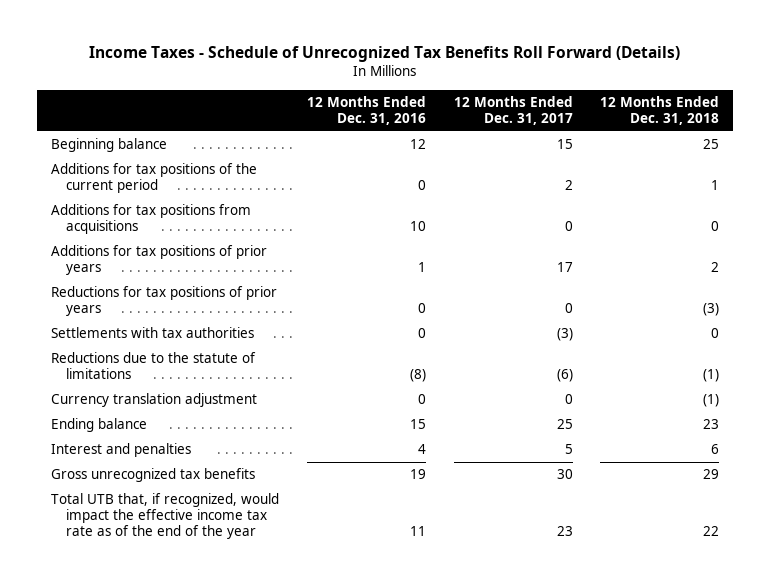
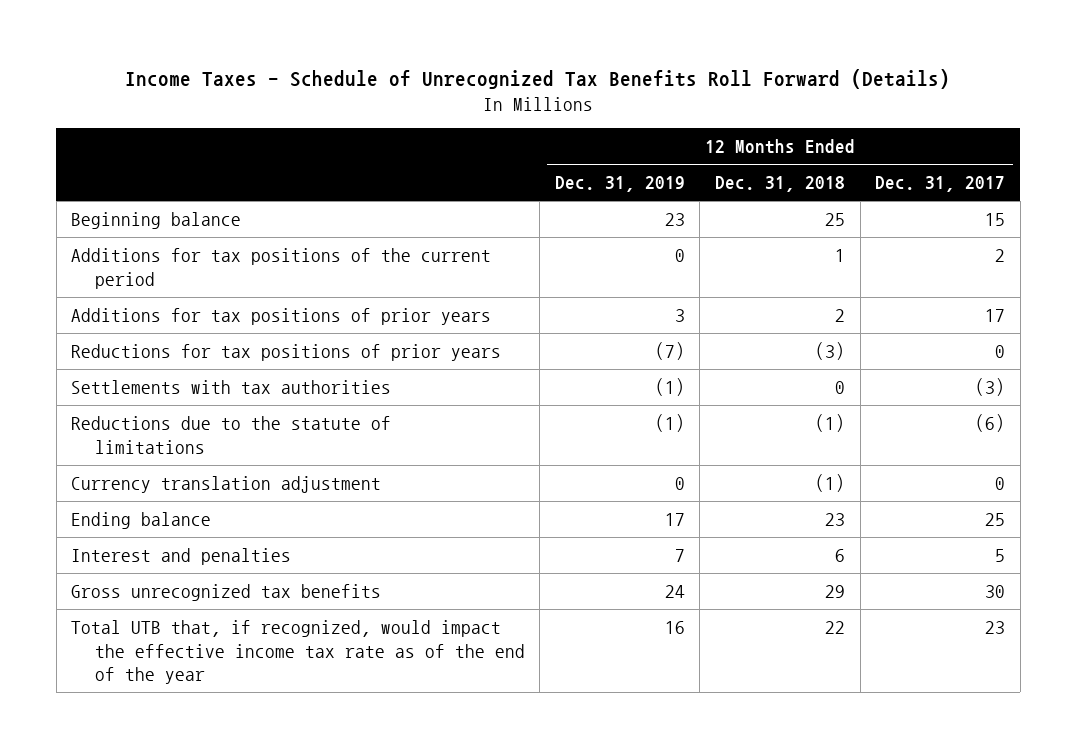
- | 12 Months Ended Dec. 31, 2016 | 12 Months Ended Dec. 31, 2017 | 12 Months Ended Dec. 31, 2018
+ | 12 Months Ended Dec. 31, 2019 | 12 Months Ended Dec. 31, 2018 | 12 Months Ended Dec. 31, 2017
- Additions for tax positions from acquisitions | 10 | 0 | 0

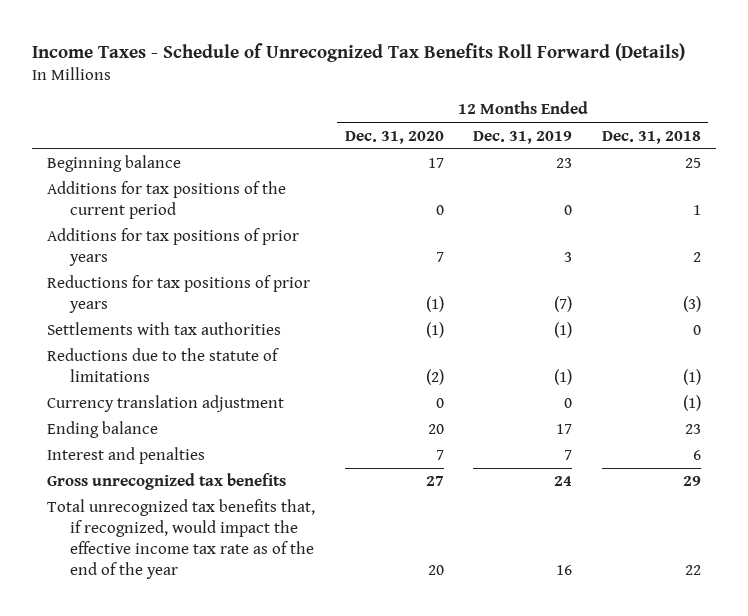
- | 12 Months Ended Dec. 31, 2019 | 12 Months Ended Dec. 31, 2018 | 12 Months Ended Dec. 31, 2017
+ | 12 Months Ended Dec. 31, 2020 | 12 Months Ended Dec. 31, 2019 | 12 Months Ended Dec. 31, 2018
- Total UTB that, if recognized, would impact the effective income tax rate as of the end of the year | 16 | 22 | 23
+ Total unrecognized tax benefits that, if recognized, would impact the effective income tax rate as of the end of the year | 20 | 16 | 22

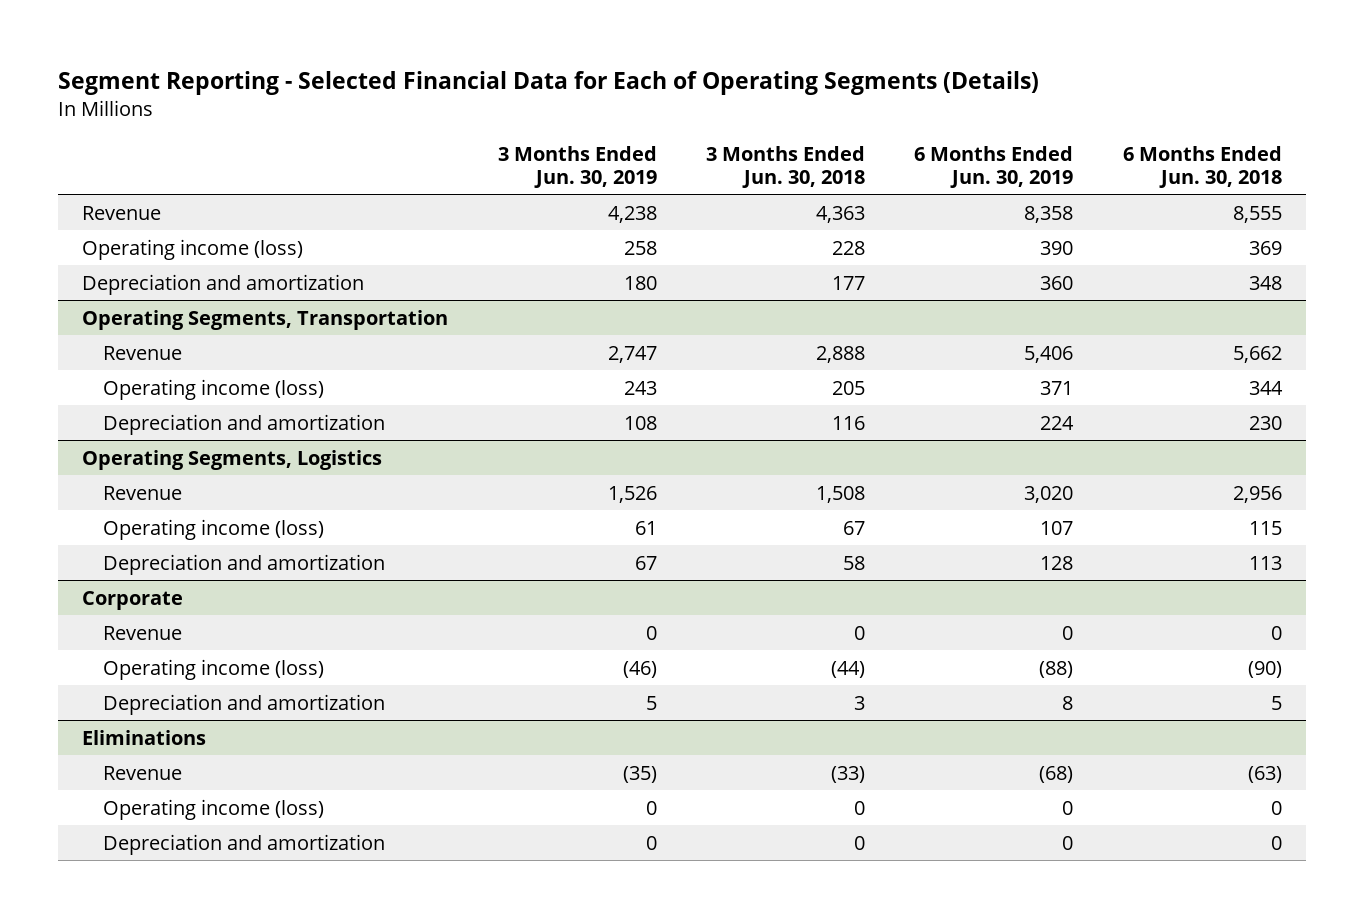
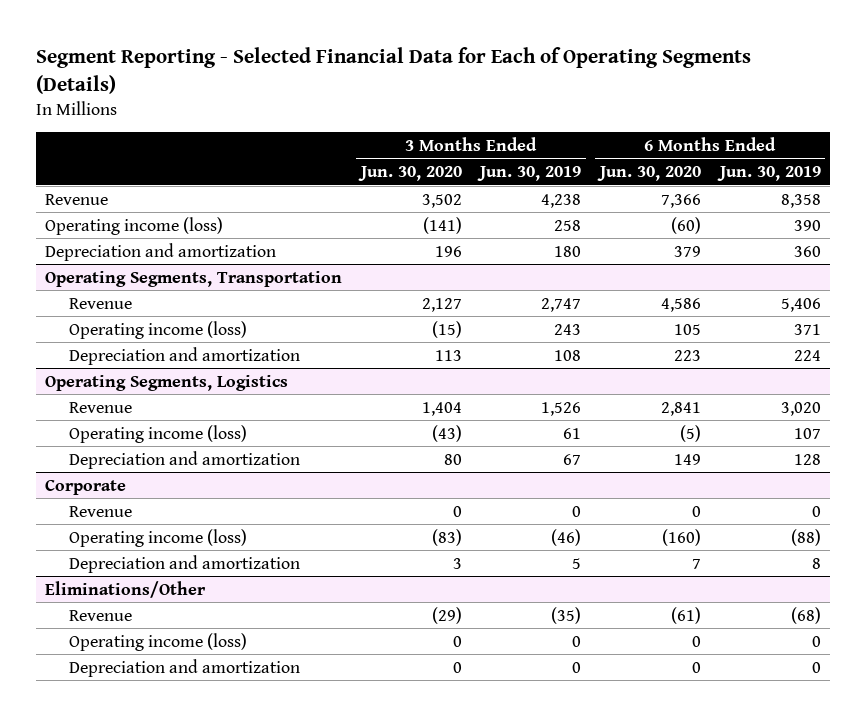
- | 3 Months Ended Jun. 30, 2019 | 3 Months Ended Jun. 30, 2018 | 6 Months Ended Jun. 30, 2019 | 6 Months Ended Jun. 30, 2018
+ | 3 Months Ended Jun. 30, 2020 | 3 Months Ended Jun. 30, 2019 | 6 Months Ended Jun. 30, 2020 | 6 Months Ended Jun. 30, 2019
- Eliminations
+ Eliminations/Other

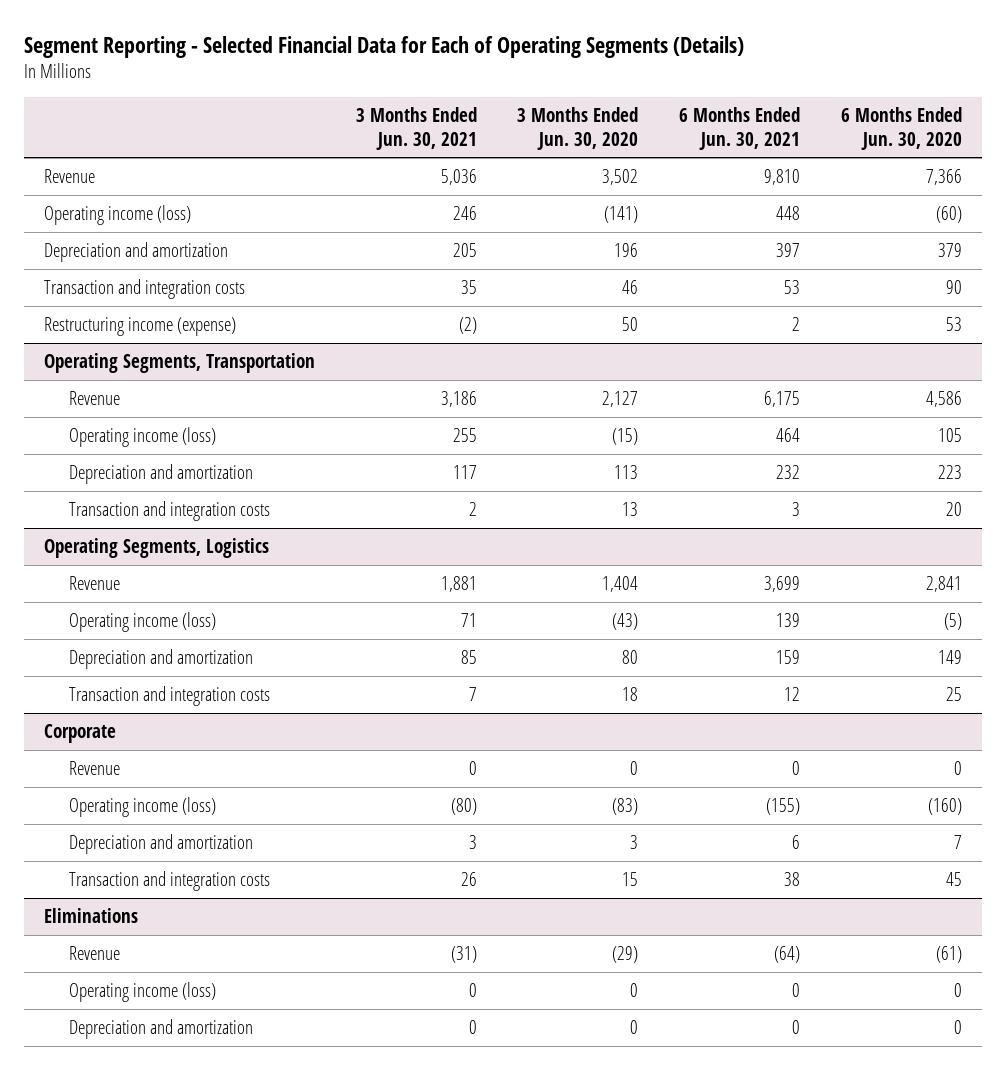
- | 3 Months Ended Jun. 30, 2020 | 3 Months Ended Jun. 30, 2019 | 6 Months Ended Jun. 30, 2020 | 6 Months Ended Jun. 30, 2019
+ | 3 Months Ended Jun. 30, 2021 | 3 Months Ended Jun. 30, 2020 | 6 Months Ended Jun. 30, 2021 | 6 Months Ended Jun. 30, 2020
+ Transaction and integration costs | 35 | 46 | 53 | 90
+ Restructuring income (expense) | (2) | 50 | 2 | 53
@ Operating Segments, Transportation
+ Transaction and integration costs | 2 | 13 | 3 | 20
@ Operating Segments, Logistics
+ Transaction and integration costs | 7 | 18 | 12 | 25
- Eliminations/Other
@ Corporate
+ Transaction and integration costs | 26 | 15 | 38 | 45
+ Eliminations

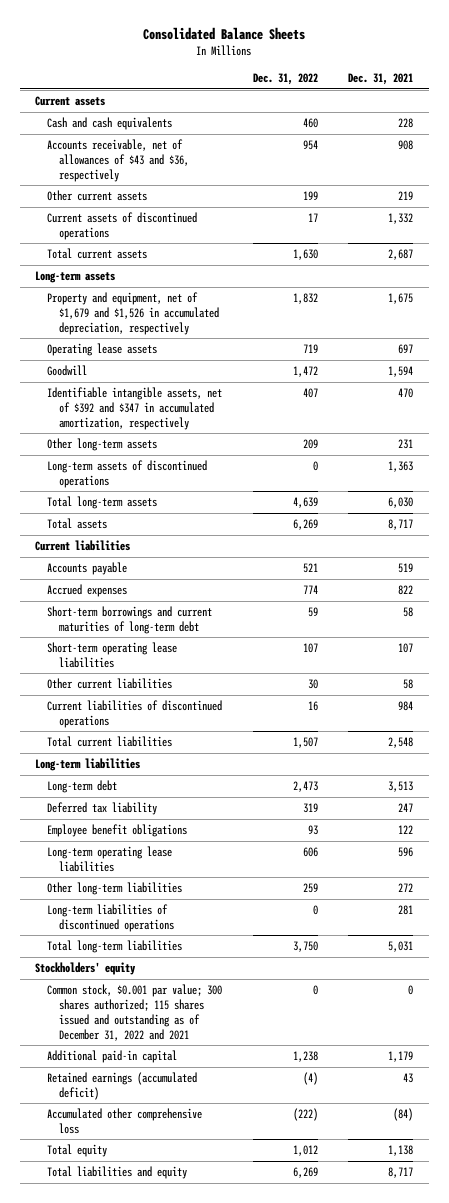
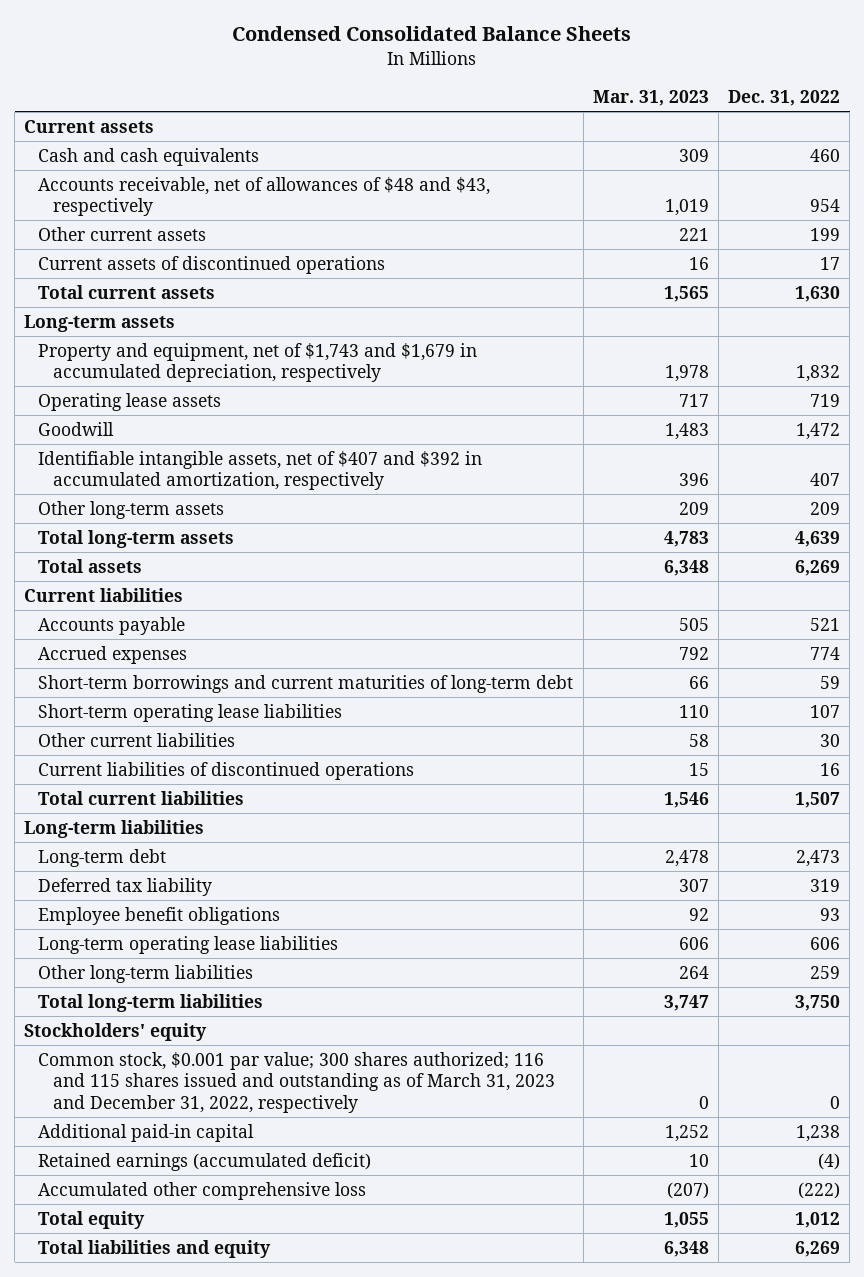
- Consolidated Balance Sheets
+ Condensed Consolidated Balance Sheets
- | Dec. 31, 2022 | Dec. 31, 2021
+ | Mar. 31, 2023 | Dec. 31, 2022
- Accounts receivable, net of allowances of $43 and $36, respectively | 954 | 908
+ Accounts receivable, net of allowances of $48 and $43, respectively | 1,019 | 954
- Property and equipment, net of $1,679 and $1,526 in accumulated depreciation, respectively | 1,832 | 1,675
+ Property and equipment, net of $1,743 and $1,679 in accumulated depreciation, respectively | 1,978 | 1,832
- Identifiable intangible assets, net of $392 and $347 in accumulated amortization, respectively | 407 | 470
+ Identifiable intangible assets, net of $407 and $392 in accumulated amortization, respectively | 396 | 407
- Long-term assets of discontinued operations | 0 | 1,363
- Long-term liabilities of discontinued operations | 0 | 281
- Common stock, $0.001 par value; 300 shares authorized; 115 shares issued and outstanding as of December 31, 2022 and 2021 | 0 | 0
+ Common stock, $0.001 par value; 300 shares authorized; 116 and 115 shares issued and outstanding as of March 31, 2023 and December 31, 2022, respectively | 0 | 0

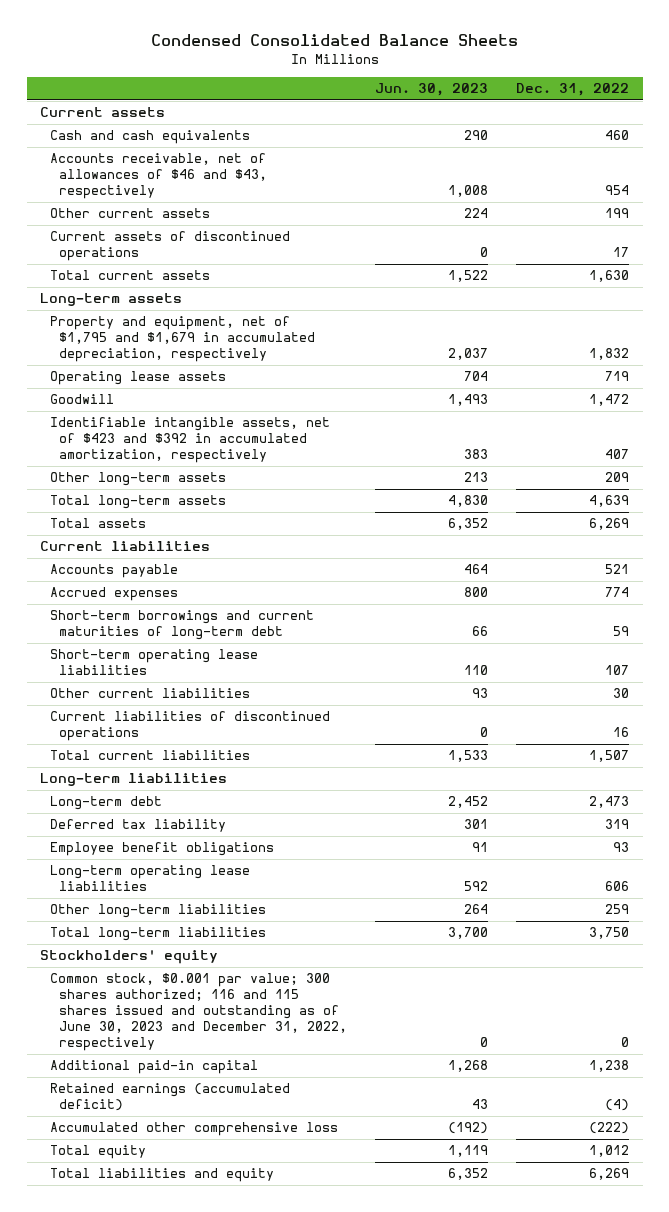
- | Mar. 31, 2023 | Dec. 31, 2022
+ | Jun. 30, 2023 | Dec. 31, 2022
- Accounts receivable, net of allowances of $48 and $43, respectively | 1,019 | 954
+ Accounts receivable, net of allowances of $46 and $43, respectively | 1,008 | 954
- Property and equipment, net of $1,743 and $1,679 in accumulated depreciation, respectively | 1,978 | 1,832
+ Property and equipment, net of $1,795 and $1,679 in accumulated depreciation, respectively | 2,037 | 1,832
- Identifiable intangible assets, net of $407 and $392 in accumulated amortization, respectively | 396 | 407
+ Identifiable intangible assets, net of $423 and $392 in accumulated amortization, respectively | 383 | 407
- Common stock, $0.001 par value; 300 shares authorized; 116 and 115 shares issued and outstanding as of March 31, 2023 and December 31, 2022, respectively | 0 | 0
+ Common stock, $0.001 par value; 300 shares authorized; 116 and 115 shares issued and outstanding as of June 30, 2023 and December 31, 2022, respectively | 0 | 0

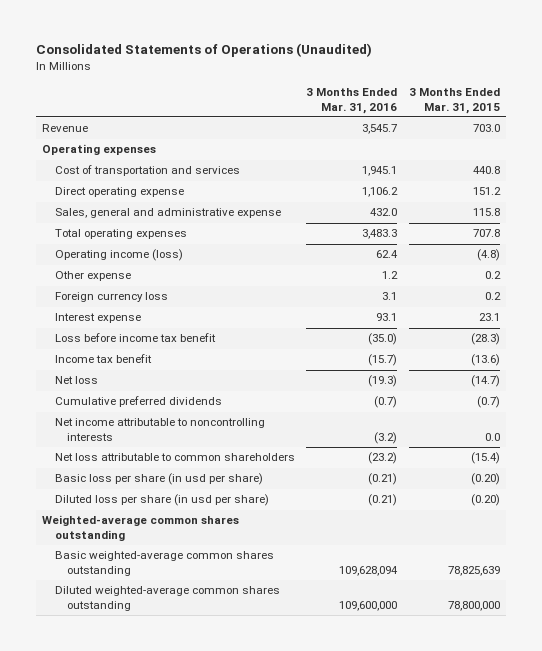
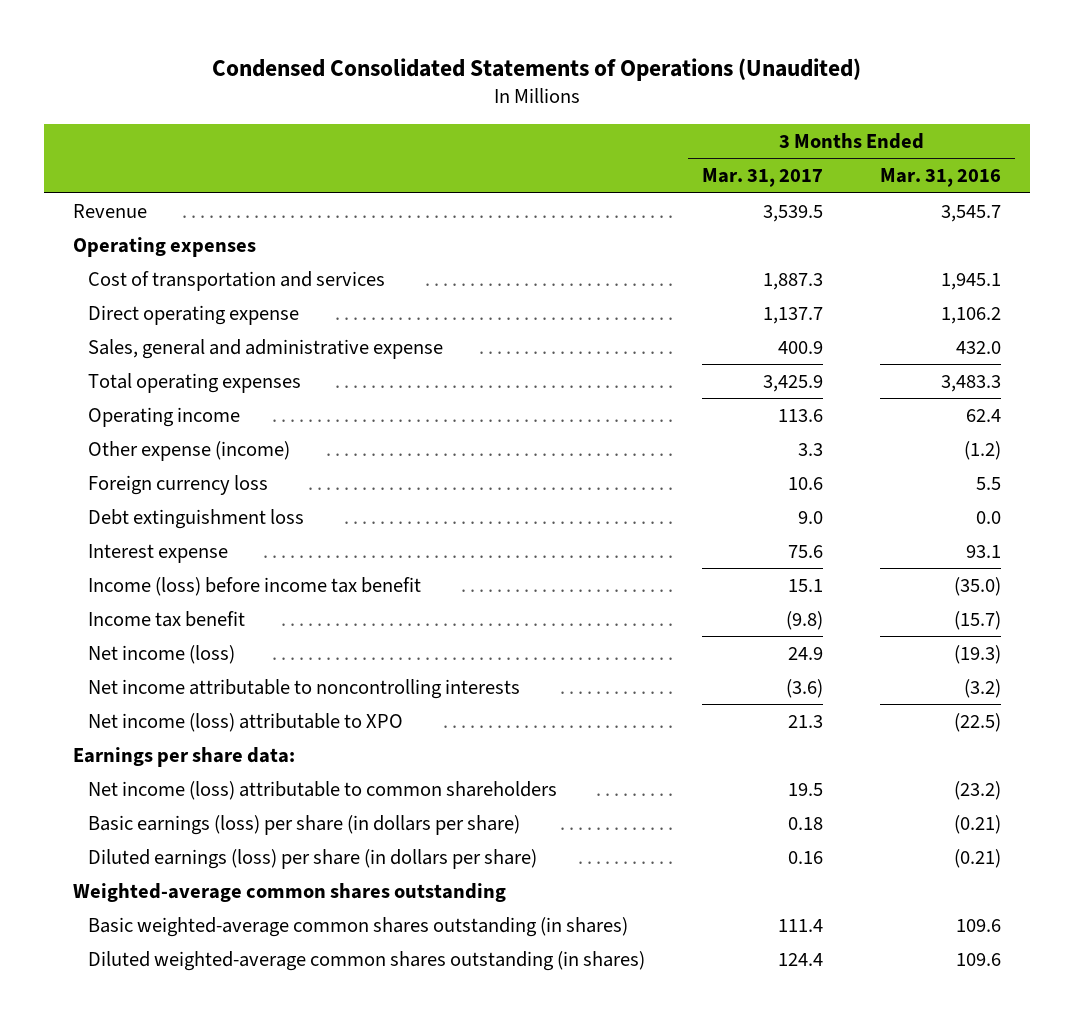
- Consolidated Statements of Operations (Unaudited)
+ Condensed Consolidated Statements of Operations (Unaudited)
- | 3 Months Ended Mar. 31, 2016 | 3 Months Ended Mar. 31, 2015
+ | 3 Months Ended Mar. 31, 2017 | 3 Months Ended Mar. 31, 2016
- Operating income (loss) | 62.4 | (4.8)
- Other expense | 1.2 | 0.2
- Foreign currency loss | 3.1 | 0.2
+ Operating income | 113.6 | 62.4
+ Other expense (income) | 3.3 | (1.2)
+ Foreign currency loss | 10.6 | 5.5
+ Debt extinguishment loss | 9.0 | 0.0
- Loss before income tax benefit | (35.0) | (28.3)
+ Income (loss) before income tax benefit | 15.1 | (35.0)
- Net loss | (19.3) | (14.7)
- Cumulative preferred dividends | (0.7) | (0.7)
+ Net income (loss) | 24.9 | (19.3)
- Net loss attributable to common shareholders | (23.2) | (15.4)
- Basic loss per share (in usd per share) | (0.21) | (0.20)
- Diluted loss per share (in usd per share) | (0.21) | (0.20)
+ Net income (loss) attributable to XPO | 21.3 | (22.5)
+ Earnings per share data:
+ Net income (loss) attributable to common shareholders | 19.5 | (23.2)
+ Basic earnings (loss) per share (in dollars per share) | 0.18 | (0.21)
+ Diluted earnings (loss) per share (in dollars per share) | 0.16 | (0.21)
- Basic weighted-average common shares outstanding | 109,628,094 | 78,825,639
- Diluted weighted-average common shares outstanding | 109,600,000 | 78,800,000
+ Basic weighted-average common shares outstanding (in shares) | 111.4 | 109.6
+ Diluted weighted-average common shares outstanding (in shares) | 124.4 | 109.6

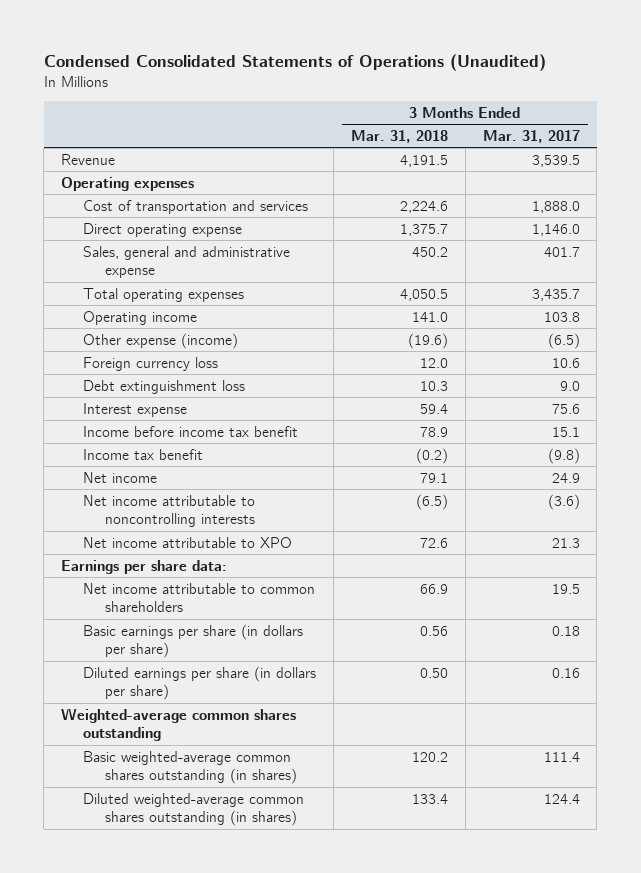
- | 3 Months Ended Mar. 31, 2017 | 3 Months Ended Mar. 31, 2016
+ | 3 Months Ended Mar. 31, 2018 | 3 Months Ended Mar. 31, 2017
- Cost of transportation and services | 1,887.3 | 1,945.1
- Direct operating expense | 1,137.7 | 1,106.2
- Sales, general and administrative expense | 400.9 | 432.0
- Total operating expenses | 3,425.9 | 3,483.3
- Operating income | 113.6 | 62.4
- Other expense (income) | 3.3 | (1.2)
+ Cost of transportation and services | 2,224.6 | 1,888.0
+ Direct operating expense | 1,375.7 | 1,146.0
+ Sales, general and administrative expense | 450.2 | 401.7
+ Total operating expenses | 4,050.5 | 3,435.7
+ Operating income | 141.0 | 103.8
+ Other expense (income) | (19.6) | (6.5)
- Income (loss) before income tax benefit | 15.1 | (35.0)
+ Income before income tax benefit | 78.9 | 15.1
- Net income (loss) | 24.9 | (19.3)
+ Net income | 79.1 | 24.9
- Net income (loss) attributable to XPO | 21.3 | (22.5)
+ Net income attributable to XPO | 72.6 | 21.3
- Net income (loss) attributable to common shareholders | 19.5 | (23.2)
- Basic earnings (loss) per share (in dollars per share) | 0.18 | (0.21)
- Diluted earnings (loss) per share (in dollars per share) | 0.16 | (0.21)
+ Net income attributable to common shareholders | 66.9 | 19.5
+ Basic earnings per share (in dollars per share) | 0.56 | 0.18
+ Diluted earnings per share (in dollars per share) | 0.50 | 0.16

